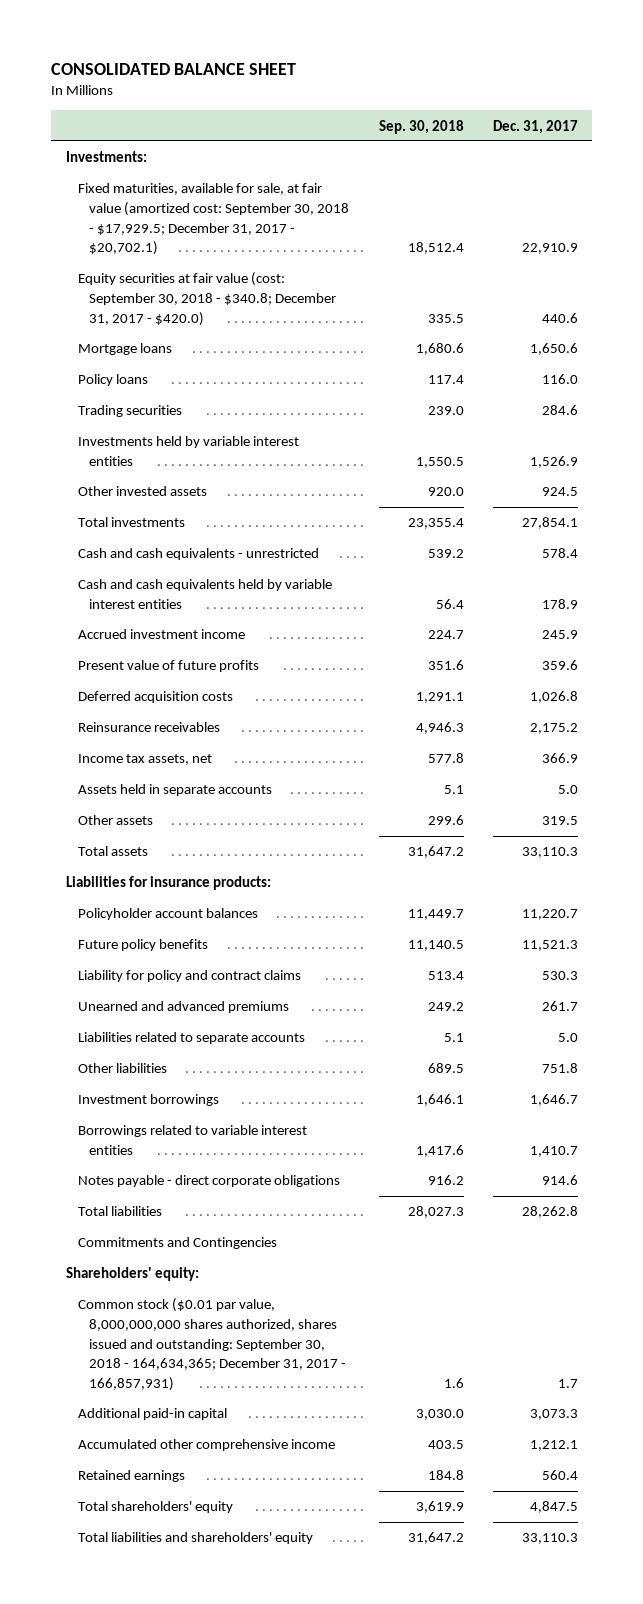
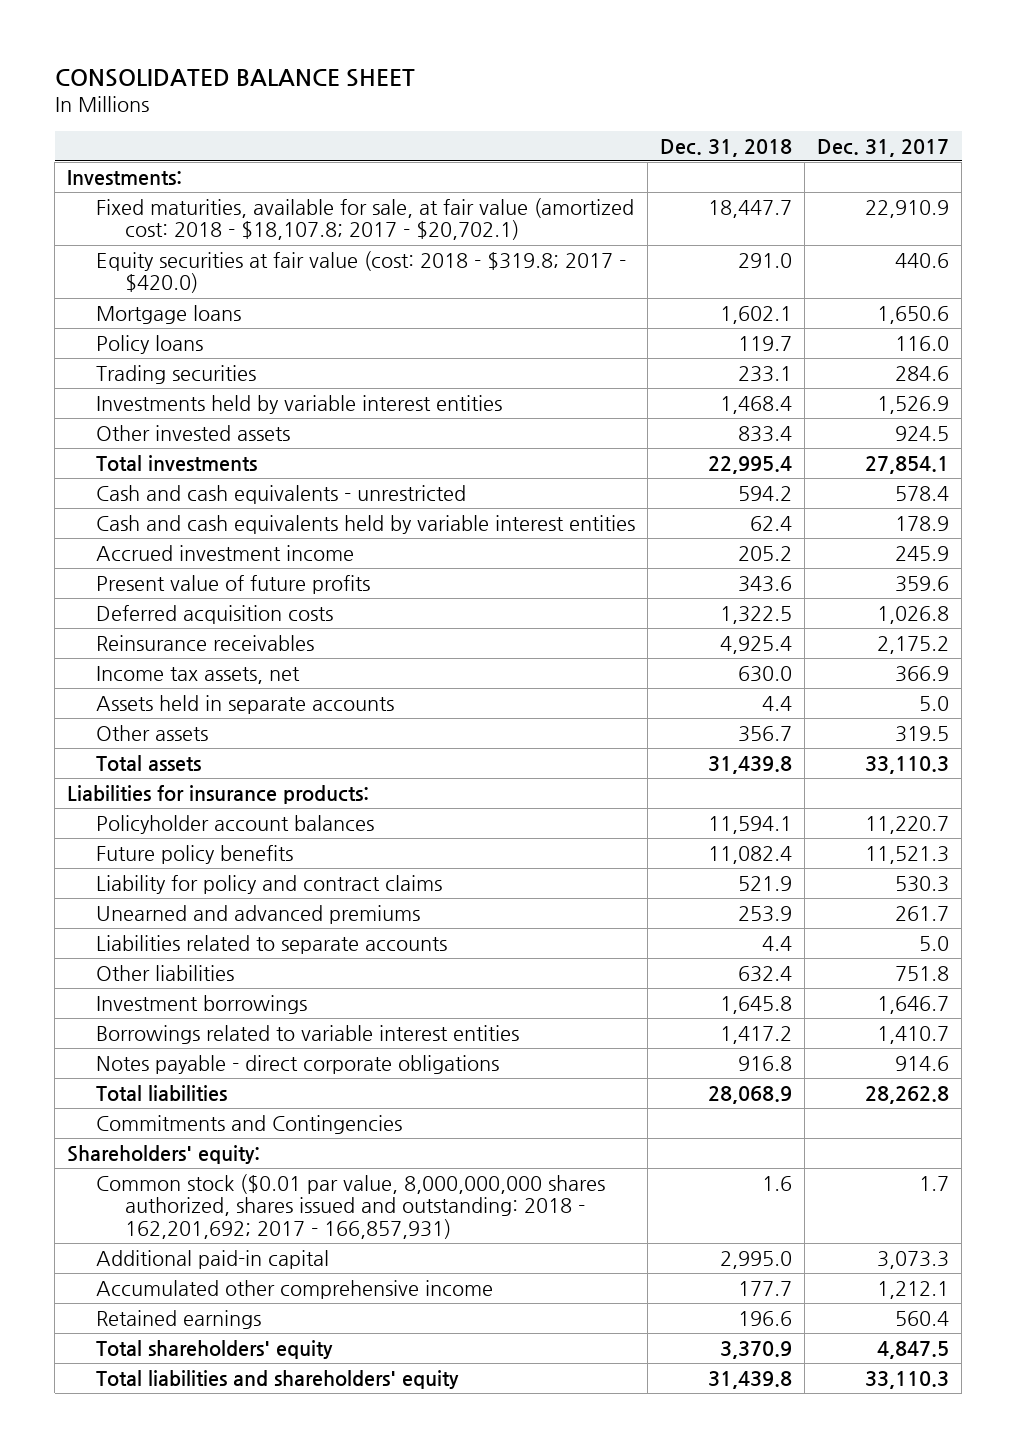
- | Sep. 30, 2018 | Dec. 31, 2017
+ | Dec. 31, 2018 | Dec. 31, 2017
- Fixed maturities, available for sale, at fair value (amortized cost: September 30, 2018 - $17,929.5; December 31, 2017 - $20,702.1) | 18,512.4 | 22,910.9
- Equity securities at fair value (cost: September 30, 2018 - $340.8; December 31, 2017 - $420.0) | 335.5 | 440.6
+ Fixed maturities, available for sale, at fair value (amortized cost: 2018 - $18,107.8; 2017 - $20,702.1) | 18,447.7 | 22,910.9
+ Equity securities at fair value (cost: 2018 - $319.8; 2017 - $420.0) | 291.0 | 440.6
- Common stock ($0.01 par value, 8,000,000,000 shares authorized, shares issued and outstanding: September 30, 2018 - 164,634,365; December 31, 2017 - 166,857,931) | 1.6 | 1.7
+ Common stock ($0.01 par value, 8,000,000,000 shares authorized, shares issued and outstanding: 2018 - 162,201,692; 2017 - 166,857,931) | 1.6 | 1.7

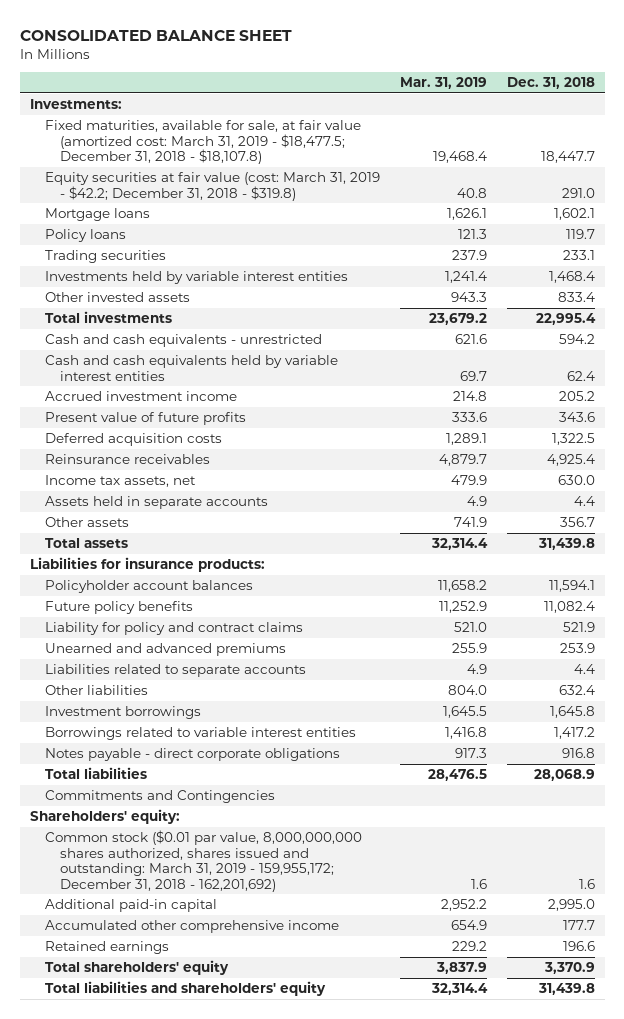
- | Dec. 31, 2018 | Dec. 31, 2017
+ | Mar. 31, 2019 | Dec. 31, 2018
- Fixed maturities, available for sale, at fair value (amortized cost: 2018 - $18,107.8; 2017 - $20,702.1) | 18,447.7 | 22,910.9
- Equity securities at fair value (cost: 2018 - $319.8; 2017 - $420.0) | 291.0 | 440.6
+ Fixed maturities, available for sale, at fair value (amortized cost: March 31, 2019 - $18,477.5; December 31, 2018 - $18,107.8) | 19,468.4 | 18,447.7
+ Equity securities at fair value (cost: March 31, 2019 - $42.2; December 31, 2018 - $319.8) | 40.8 | 291.0
- Common stock ($0.01 par value, 8,000,000,000 shares authorized, shares issued and outstanding: 2018 - 162,201,692; 2017 - 166,857,931) | 1.6 | 1.7
+ Common stock ($0.01 par value, 8,000,000,000 shares authorized, shares issued and outstanding: March 31, 2019 - 159,955,172; December 31, 2018 - 162,201,692) | 1.6 | 1.6

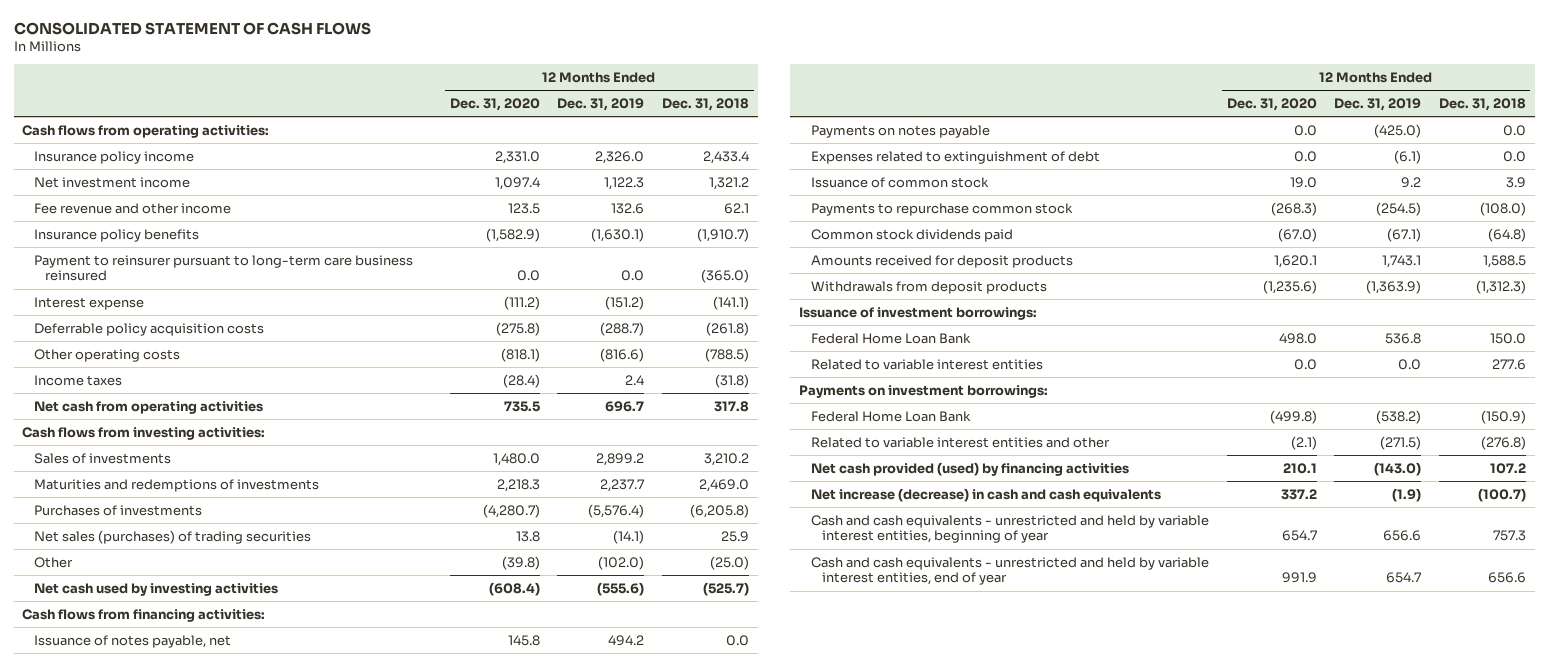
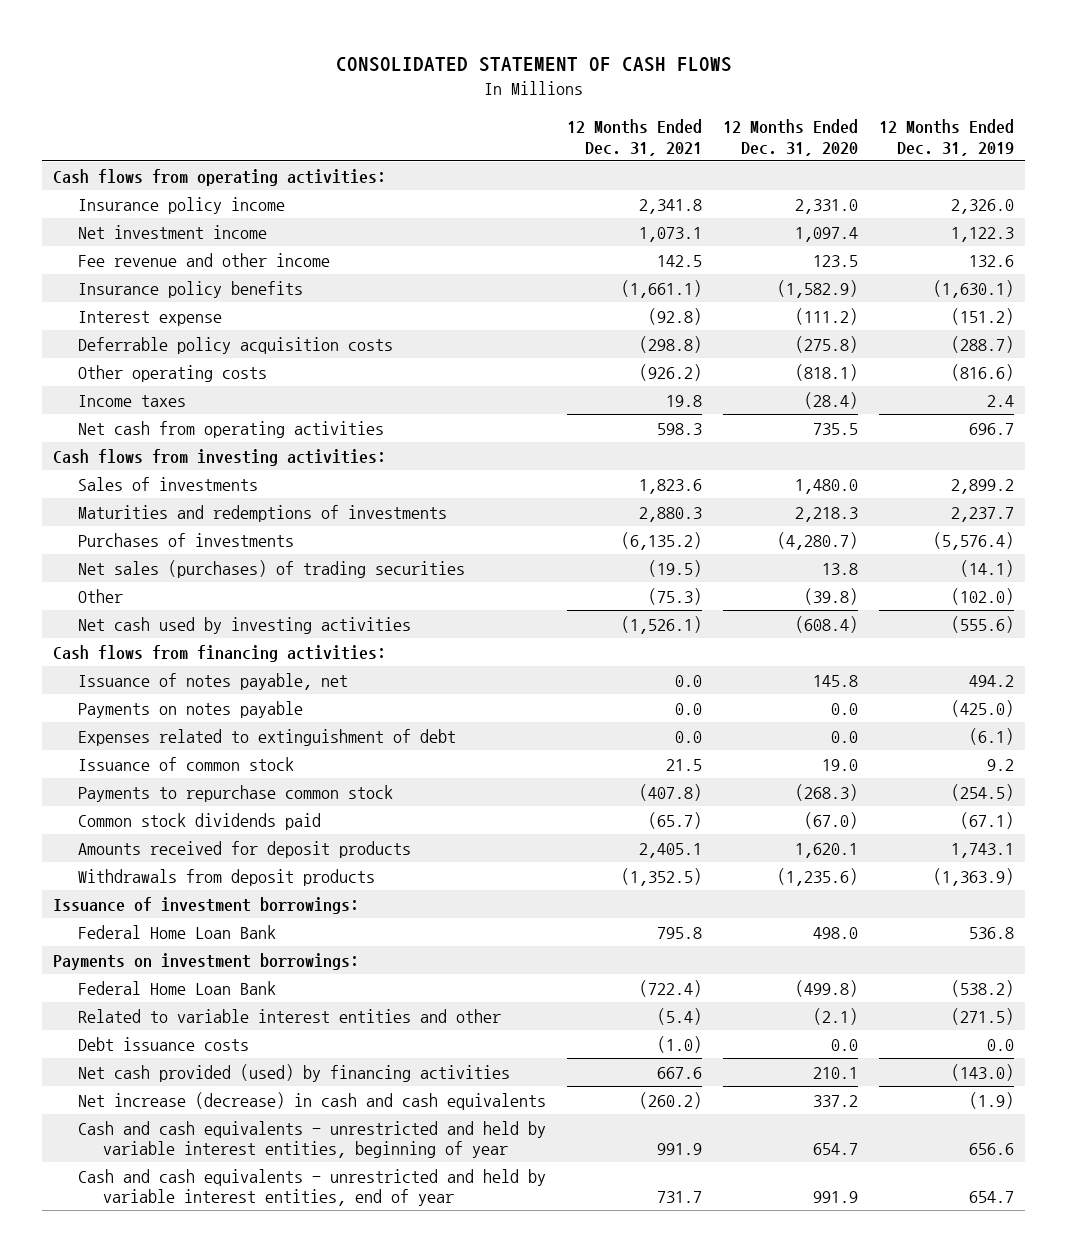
- | 12 Months Ended Dec. 31, 2020 | 12 Months Ended Dec. 31, 2019 | 12 Months Ended Dec. 31, 2018
+ | 12 Months Ended Dec. 31, 2021 | 12 Months Ended Dec. 31, 2020 | 12 Months Ended Dec. 31, 2019
- Payment to reinsurer pursuant to long-term care business reinsured | 0.0 | 0.0 | (365.0)
- Related to variable interest entities | 0.0 | 0.0 | 277.6
+ Debt issuance costs | (1.0) | 0.0 | 0.0

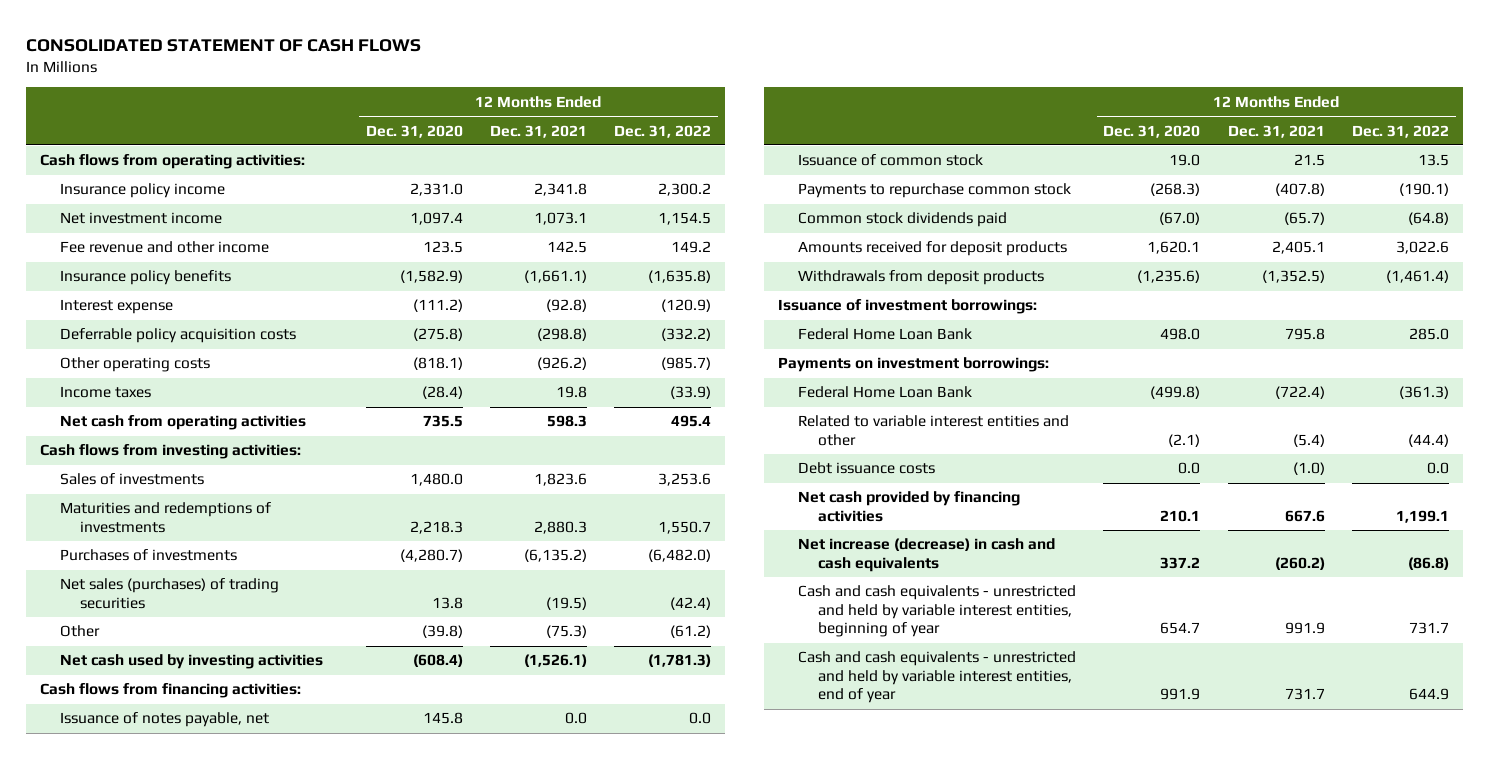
- | 12 Months Ended Dec. 31, 2021 | 12 Months Ended Dec. 31, 2020 | 12 Months Ended Dec. 31, 2019
+ | 12 Months Ended Dec. 31, 2020 | 12 Months Ended Dec. 31, 2021 | 12 Months Ended Dec. 31, 2022
- Payments on notes payable | 0.0 | 0.0 | (425.0)
- Expenses related to extinguishment of debt | 0.0 | 0.0 | (6.1)
- Net cash provided (used) by financing activities | 667.6 | 210.1 | (143.0)
+ Net cash provided by financing activities | 210.1 | 667.6 | 1,199.1

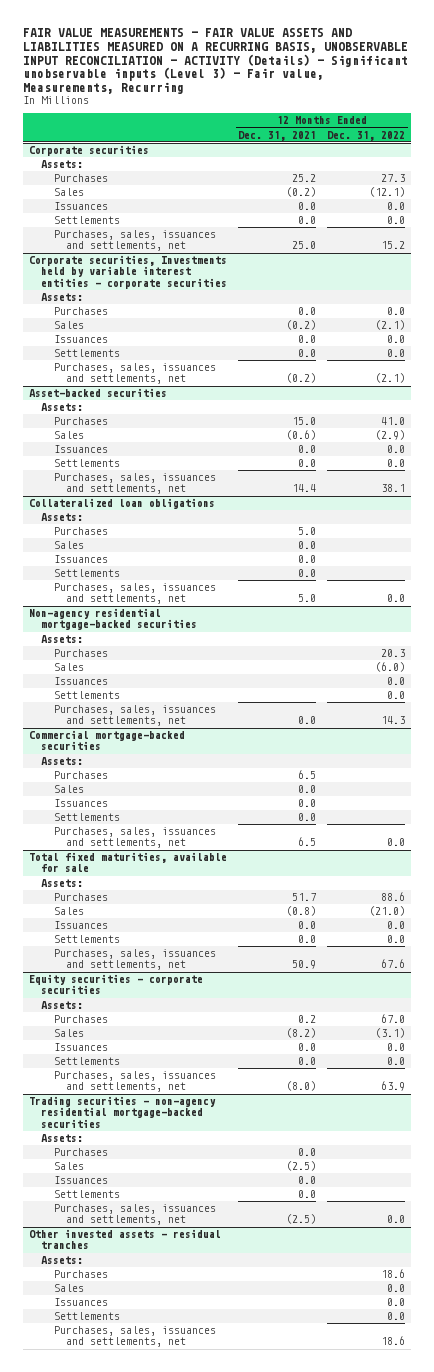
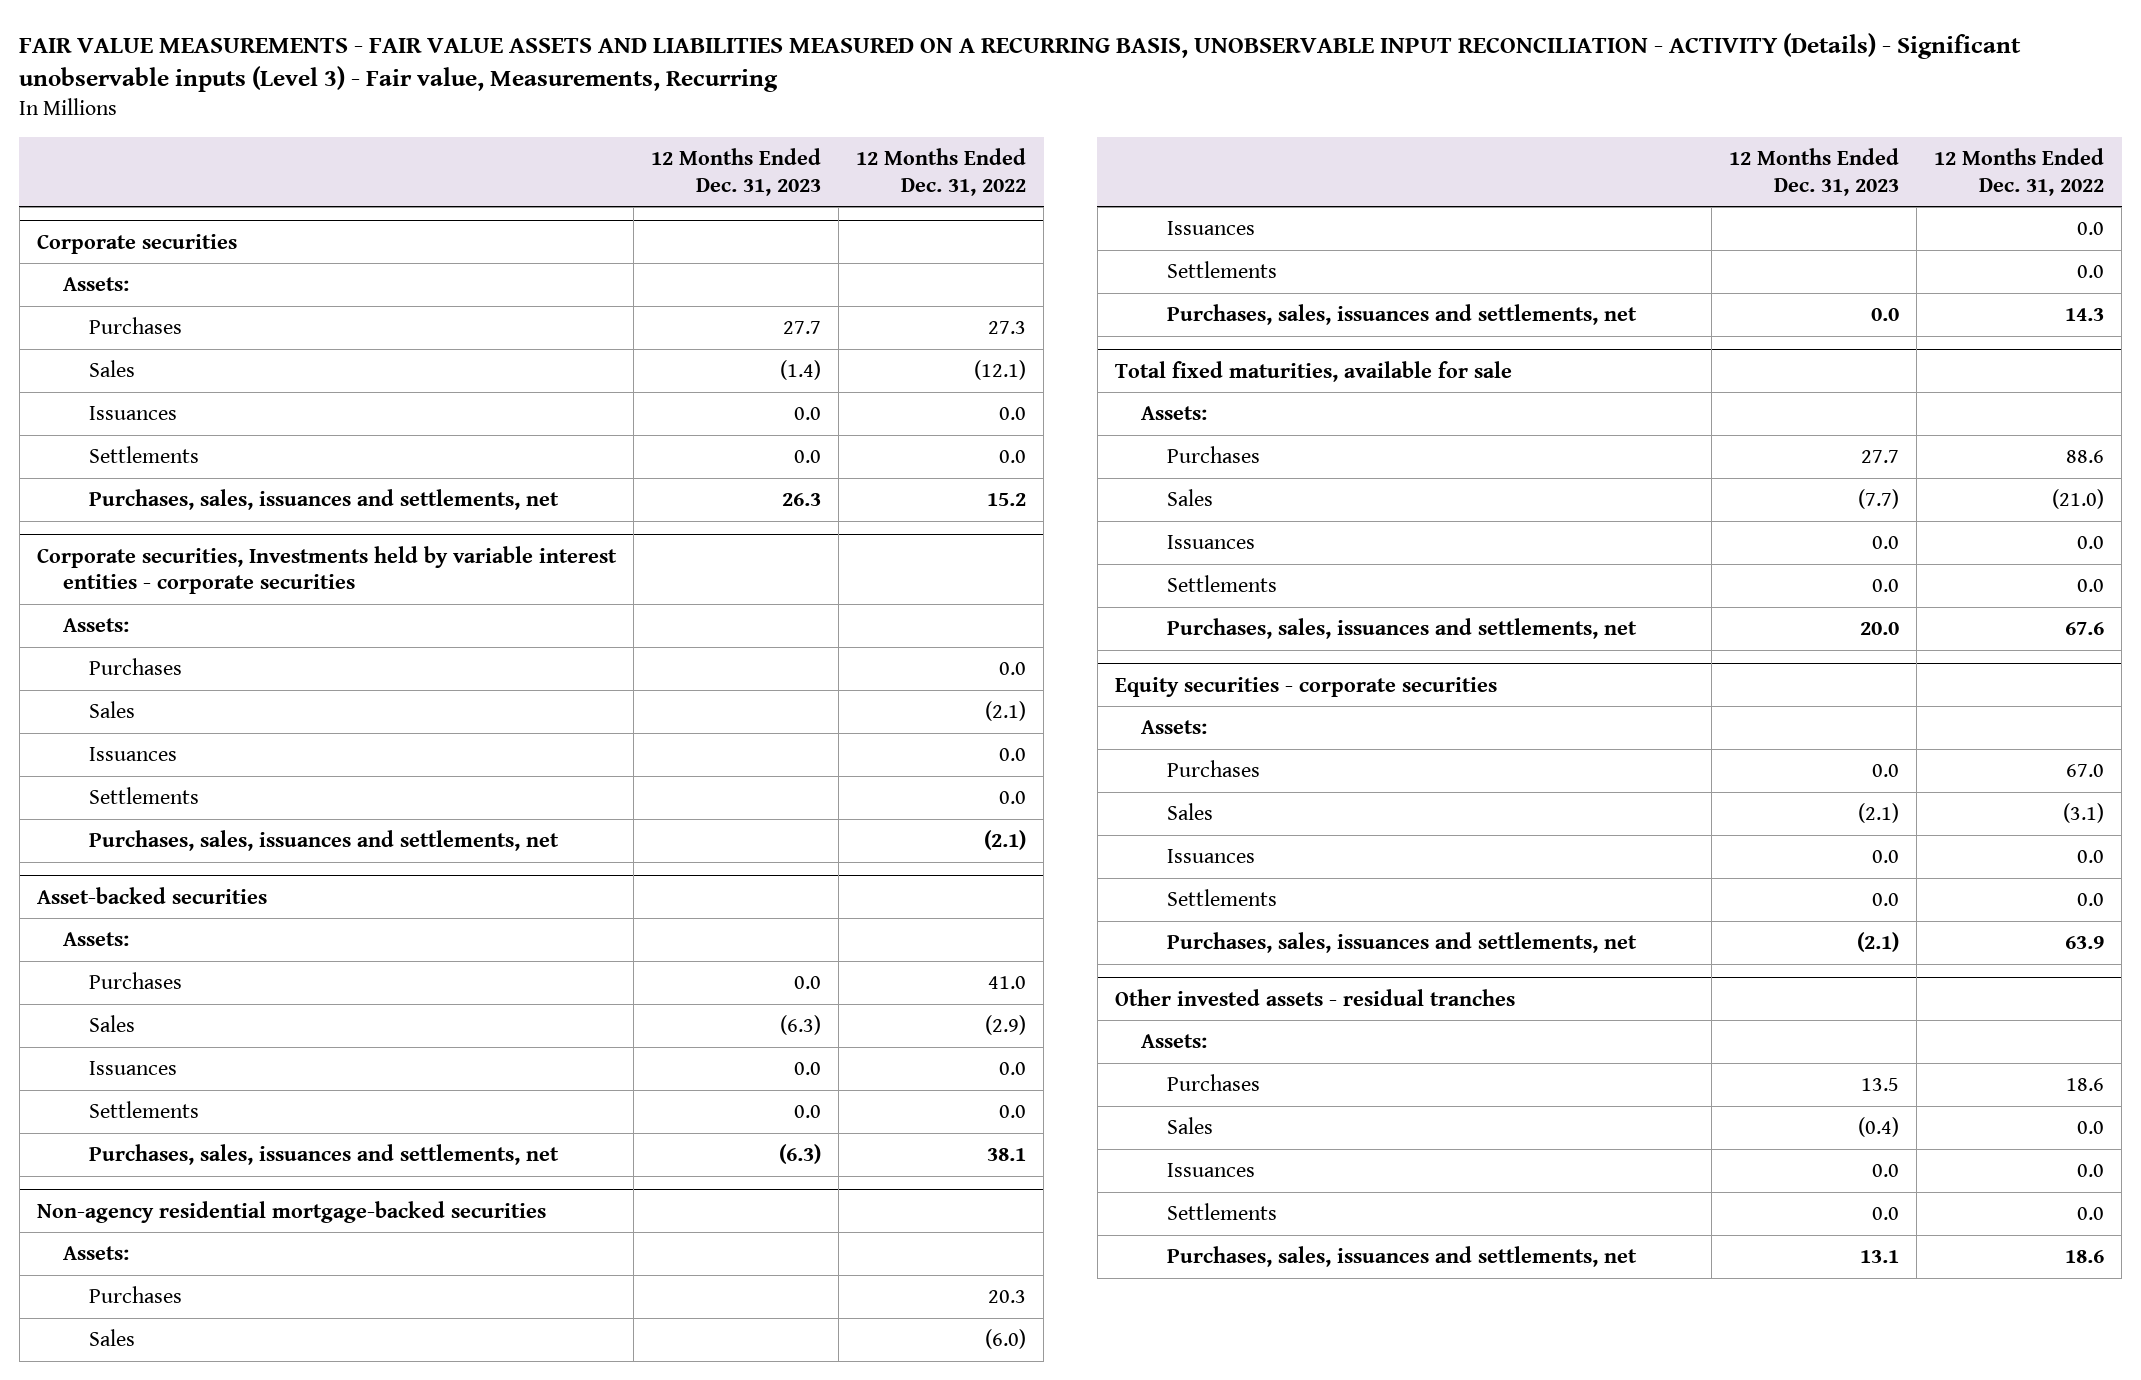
- | 12 Months Ended Dec. 31, 2021 | 12 Months Ended Dec. 31, 2022
+ | 12 Months Ended Dec. 31, 2023 | 12 Months Ended Dec. 31, 2022
- Collateralized loan obligations
- Assets:
- Purchases | 5.0 |
- Sales | 0.0 |
- Issuances | 0.0 |
- Settlements | 0.0 |
- Purchases, sales, issuances and settlements, net | 5.0 | 0.0
- Commercial mortgage-backed securities
- Assets:
- Purchases | 6.5 |
- Sales | 0.0 |
- Issuances | 0.0 |
- Settlements | 0.0 |
- Purchases, sales, issuances and settlements, net | 6.5 | 0.0
- Trading securities - non-agency residential mortgage-backed securities
- Assets:
- Purchases | 0.0 |
- Sales | (2.5) |
- Issuances | 0.0 |
- Settlements | 0.0 |
- Purchases, sales, issuances and settlements, net | (2.5) | 0.0

